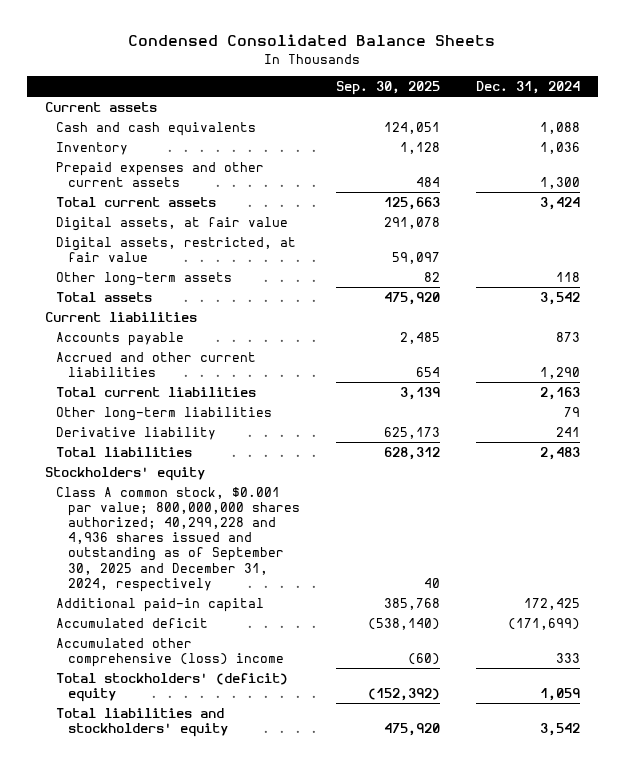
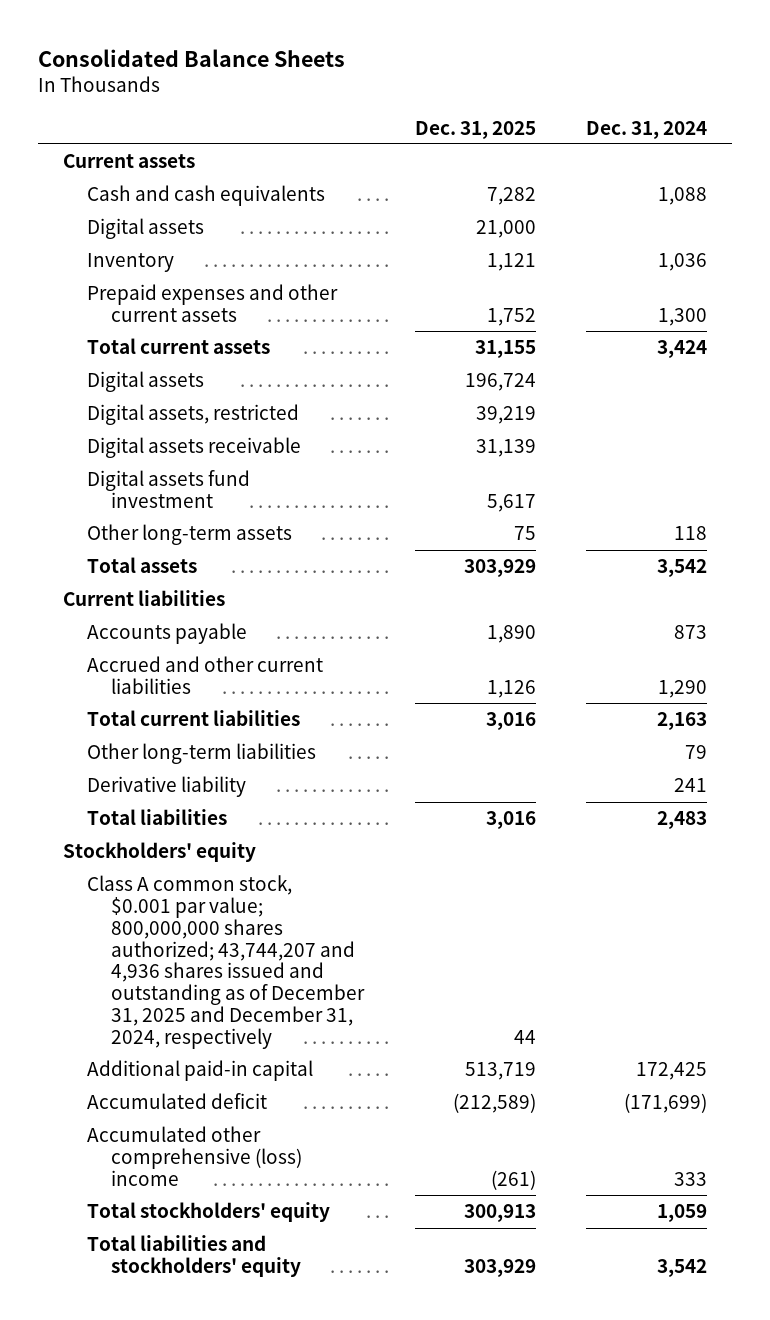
- Condensed Consolidated Balance Sheets
+ Consolidated Balance Sheets
- | Sep. 30, 2025 | Dec. 31, 2024
+ | Dec. 31, 2025 | Dec. 31, 2024
+ Digital assets | 21,000 |
- Digital assets, at fair value | 291,078 |
- Digital assets, restricted, at fair value | 59,097 |
+ Digital assets | 196,724 |
+ Digital assets, restricted | 39,219 |
+ Digital assets receivable | 31,139 |
+ Digital assets fund investment | 5,617 |
- Class A common stock, $0.001 par value; 800,000,000 shares authorized; 40,299,228 and 4,936 shares issued and outstanding as of September 30, 2025 and December 31, 2024, respectively | 40 |
+ Class A common stock, $0.001 par value; 800,000,000 shares authorized; 43,744,207 and 4,936 shares issued and outstanding as of December 31, 2025 and December 31, 2024, respectively | 44 |
- Total stockholders' (deficit) equity | (152,392) | 1,059
+ Total stockholders' equity | 300,913 | 1,059

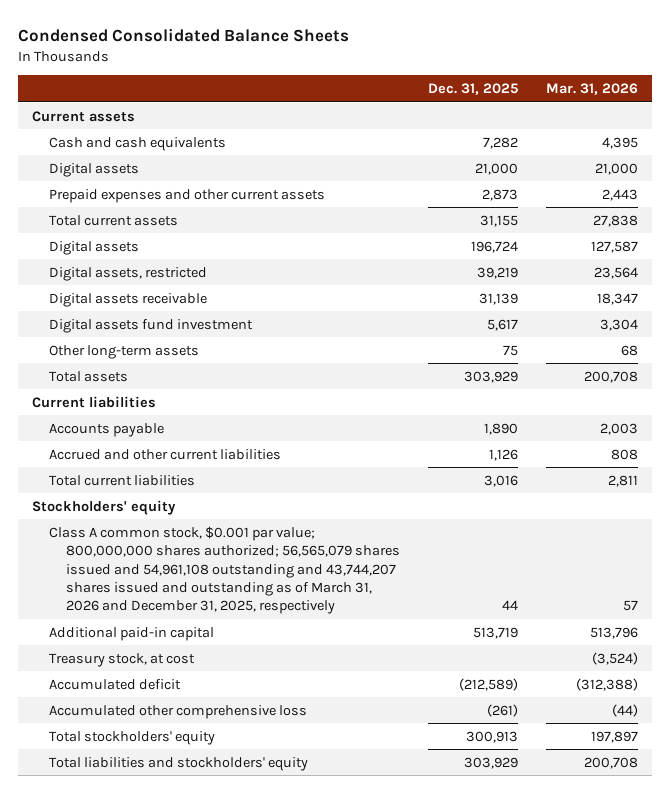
- Consolidated Balance Sheets
+ Condensed Consolidated Balance Sheets
- | Dec. 31, 2025 | Dec. 31, 2024
+ | Dec. 31, 2025 | Mar. 31, 2026
- Inventory | 1,121 | 1,036
- Prepaid expenses and other current assets | 1,752 | 1,300
+ Prepaid expenses and other current assets | 2,873 | 2,443
- Other long-term liabilities | | 79
- Derivative liability | | 241
- Total liabilities | 3,016 | 2,483
- Class A common stock, $0.001 par value; 800,000,000 shares authorized; 43,744,207 and 4,936 shares issued and outstanding as of December 31, 2025 and December 31, 2024, respectively | 44 |
+ Class A common stock, $0.001 par value; 800,000,000 shares authorized; 56,565,079 shares issued and 54,961,108 outstanding and 43,744,207 shares issued and outstanding as of March 31, 2026 and December 31, 2025, respectively | 44 | 57
+ Treasury stock, at cost | | (3,524)
- Accumulated other comprehensive (loss) income | (261) | 333
+ Accumulated other comprehensive loss | (261) | (44)

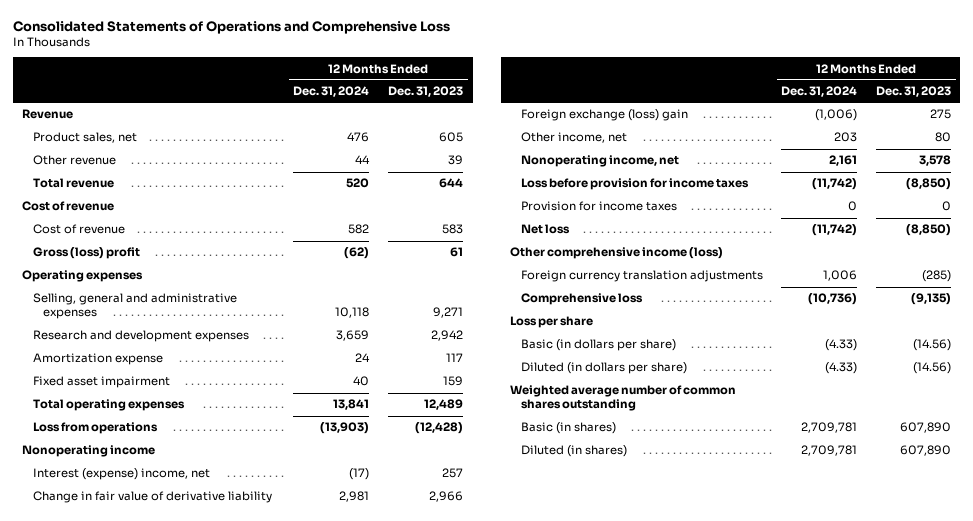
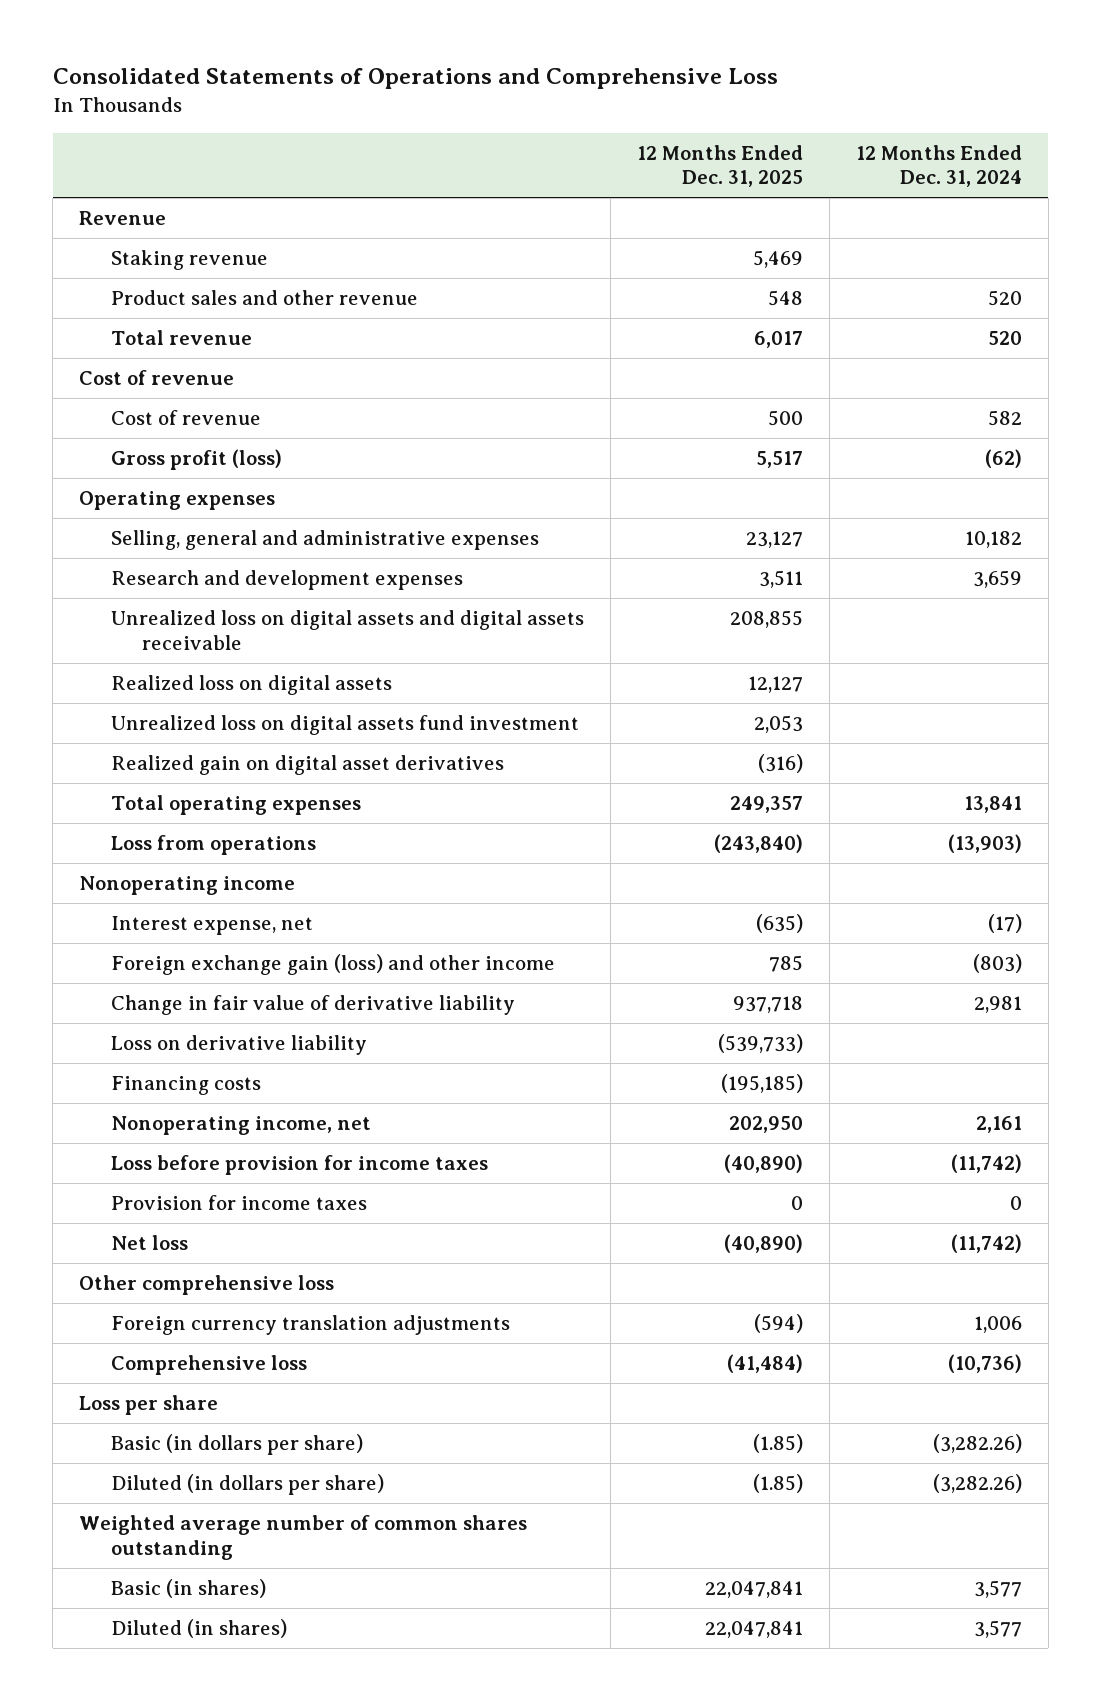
- | 12 Months Ended Dec. 31, 2024 | 12 Months Ended Dec. 31, 2023
+ | 12 Months Ended Dec. 31, 2025 | 12 Months Ended Dec. 31, 2024
- Product sales, net | 476 | 605
- Other revenue | 44 | 39
+ Staking revenue | 5,469 |
+ Product sales and other revenue | 548 | 520
- Gross (loss) profit | (62) | 61
+ Gross profit (loss) | 5,517 | (62)
- Selling, general and administrative expenses | 10,118 | 9,271
+ Selling, general and administrative expenses | 23,127 | 10,182
- Amortization expense | 24 | 117
- Fixed asset impairment | 40 | 159
+ Unrealized loss on digital assets and digital assets receivable | 208,855 |
+ Realized loss on digital assets | 12,127 |
+ Unrealized loss on digital assets fund investment | 2,053 |
+ Realized gain on digital asset derivatives | (316) |
- Interest (expense) income, net | (17) | 257
+ Interest expense, net | (635) | (17)
+ Foreign exchange gain (loss) and other income | 785 | (803)
- Foreign exchange (loss) gain | (1,006) | 275
- Other income, net | 203 | 80
+ Loss on derivative liability | (539,733) |
+ Financing costs | (195,185) |
- Other comprehensive income (loss)
+ Other comprehensive loss
- Basic (in dollars per share) | (4.33) | (14.56)
- Diluted (in dollars per share) | (4.33) | (14.56)
+ Basic (in dollars per share) | (1.85) | (3,282.26)
+ Diluted (in dollars per share) | (1.85) | (3,282.26)
- Basic (in shares) | 2,709,781 | 607,890
- Diluted (in shares) | 2,709,781 | 607,890
+ Basic (in shares) | 22,047,841 | 3,577
+ Diluted (in shares) | 22,047,841 | 3,577

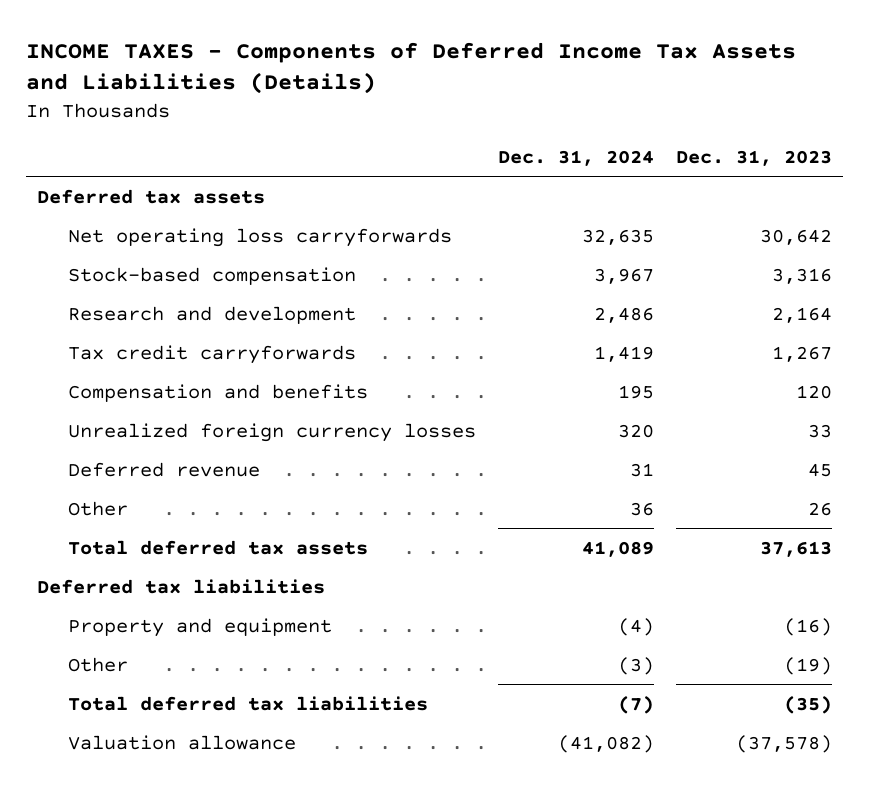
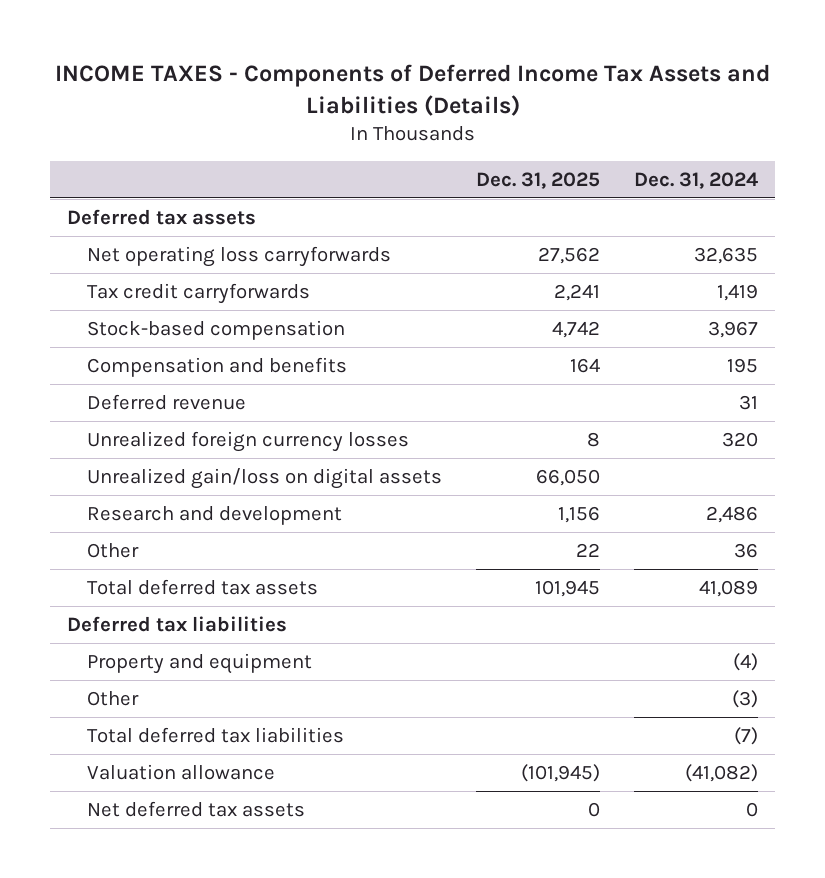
- | Dec. 31, 2024 | Dec. 31, 2023
+ | Dec. 31, 2025 | Dec. 31, 2024
moved down: Stock-based compensation | 4,742 | 3,967
moved down: Unrealized foreign currency losses | 8 | 320
+ Unrealized gain/loss on digital assets | 66,050 |
moved down: Research and development | 1,156 | 2,486
+ Net deferred tax assets | 0 | 0

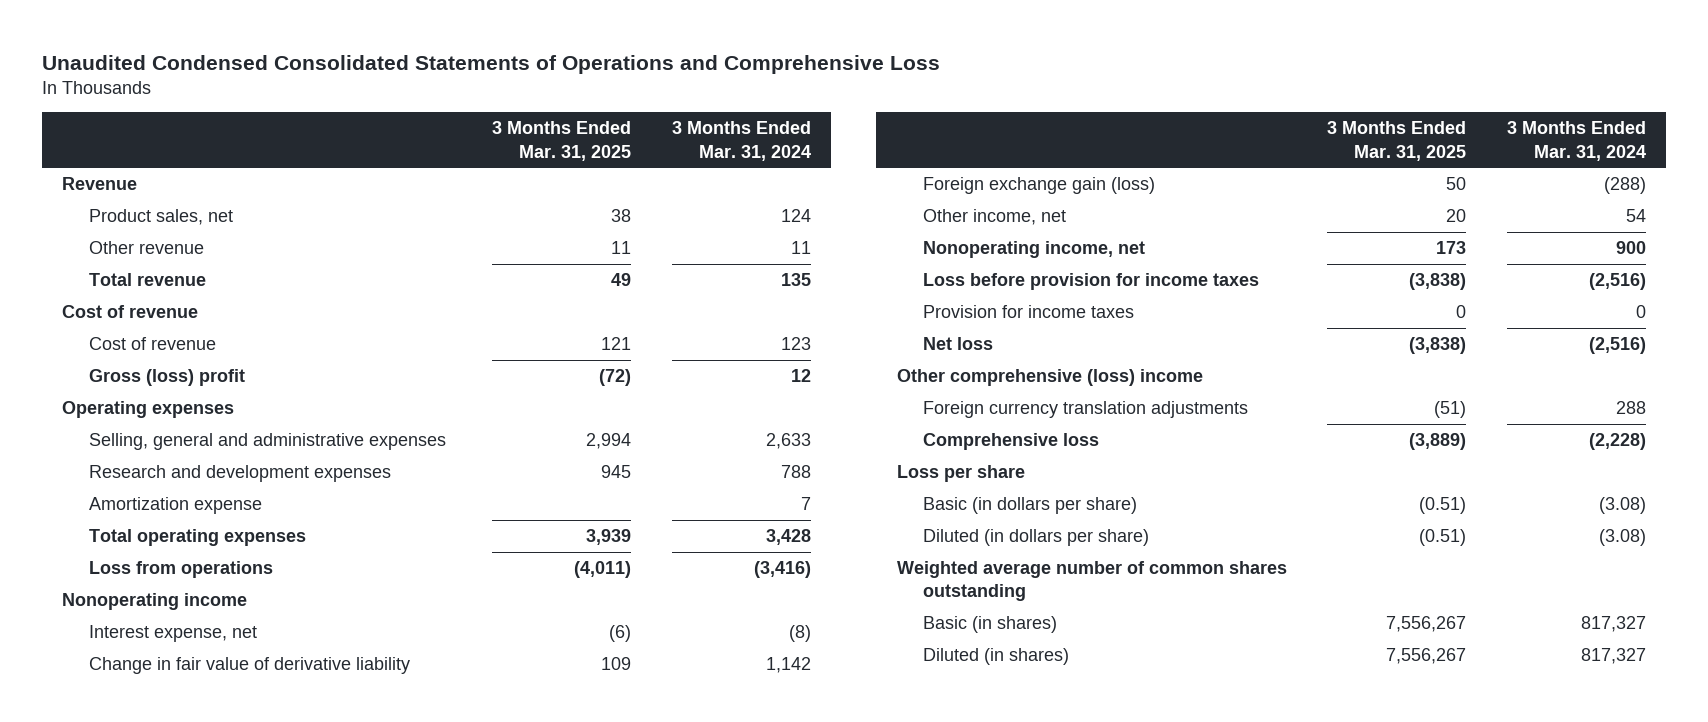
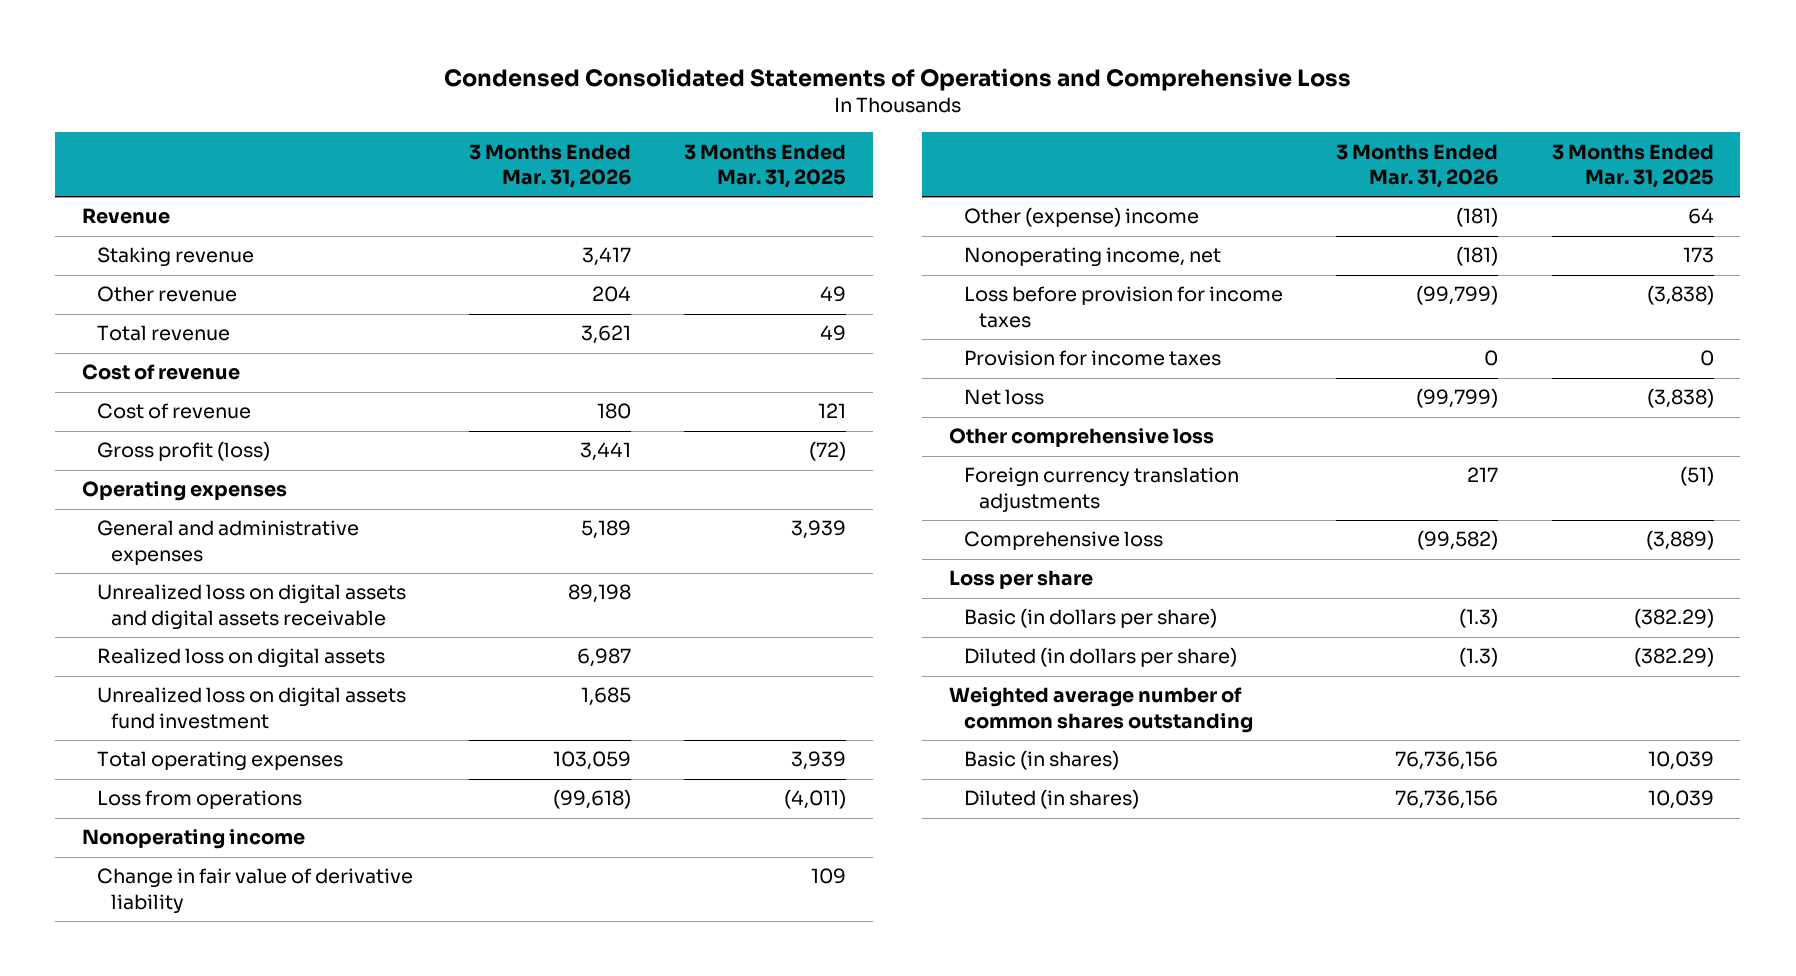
- Unaudited Condensed Consolidated Statements of Operations and Comprehensive Loss
+ Condensed Consolidated Statements of Operations and Comprehensive Loss
- | 3 Months Ended Mar. 31, 2025 | 3 Months Ended Mar. 31, 2024
+ | 3 Months Ended Mar. 31, 2026 | 3 Months Ended Mar. 31, 2025
- Product sales, net | 38 | 124
- Other revenue | 11 | 11
+ Staking revenue | 3,417 |
+ Other revenue | 204 | 49
- Gross (loss) profit | (72) | 12
+ Gross profit (loss) | 3,441 | (72)
- Selling, general and administrative expenses | 2,994 | 2,633
- Research and development expenses | 945 | 788
- Amortization expense | | 7
+ General and administrative expenses | 5,189 | 3,939
+ Unrealized loss on digital assets and digital assets receivable | 89,198 |
+ Realized loss on digital assets | 6,987 |
+ Unrealized loss on digital assets fund investment | 1,685 |
- Interest expense, net | (6) | (8)
- Foreign exchange gain (loss) | 50 | (288)
- Other income, net | 20 | 54
+ Other (expense) income | (181) | 64
- Other comprehensive (loss) income
+ Other comprehensive loss
- Basic (in dollars per share) | (0.51) | (3.08)
- Diluted (in dollars per share) | (0.51) | (3.08)
+ Basic (in dollars per share) | (1.3) | (382.29)
+ Diluted (in dollars per share) | (1.3) | (382.29)
- Basic (in shares) | 7,556,267 | 817,327
- Diluted (in shares) | 7,556,267 | 817,327
+ Basic (in shares) | 76,736,156 | 10,039
+ Diluted (in shares) | 76,736,156 | 10,039

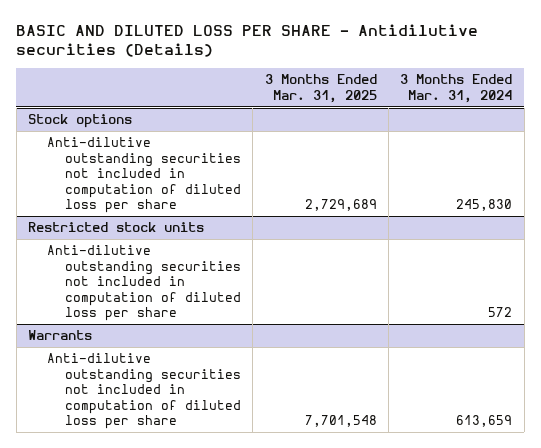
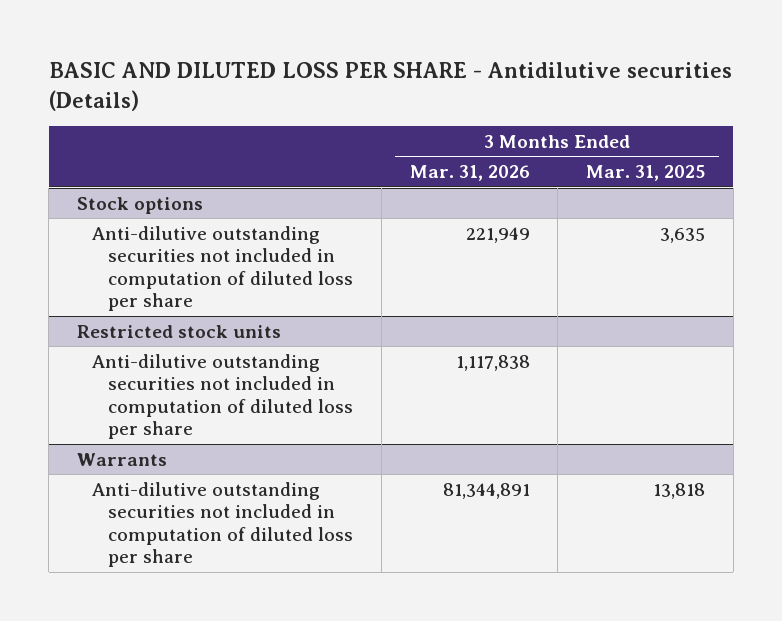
- | 3 Months Ended Mar. 31, 2025 | 3 Months Ended Mar. 31, 2024
+ | 3 Months Ended Mar. 31, 2026 | 3 Months Ended Mar. 31, 2025
@ Stock options
- Anti-dilutive outstanding securities not included in computation of diluted loss per share | 2,729,689 | 245,830
+ Anti-dilutive outstanding securities not included in computation of diluted loss per share | 221,949 | 3,635
@ Warrants
- Anti-dilutive outstanding securities not included in computation of diluted loss per share | 7,701,548 | 613,659
+ Anti-dilutive outstanding securities not included in computation of diluted loss per share | 81,344,891 | 13,818

